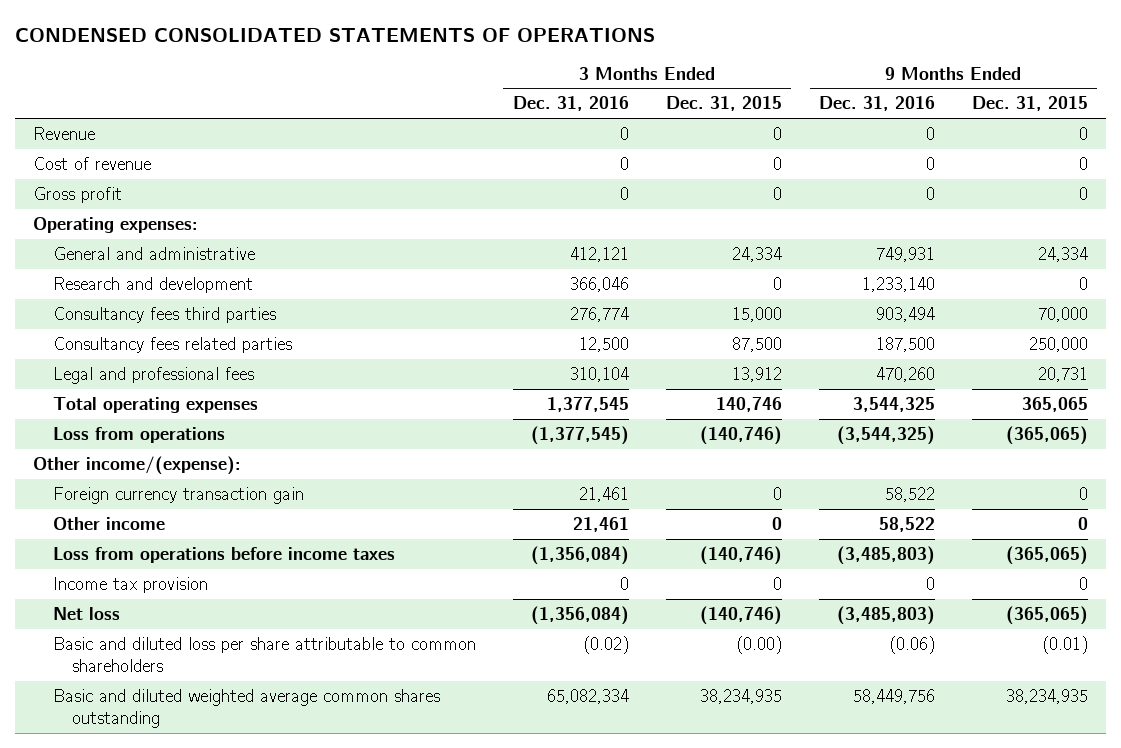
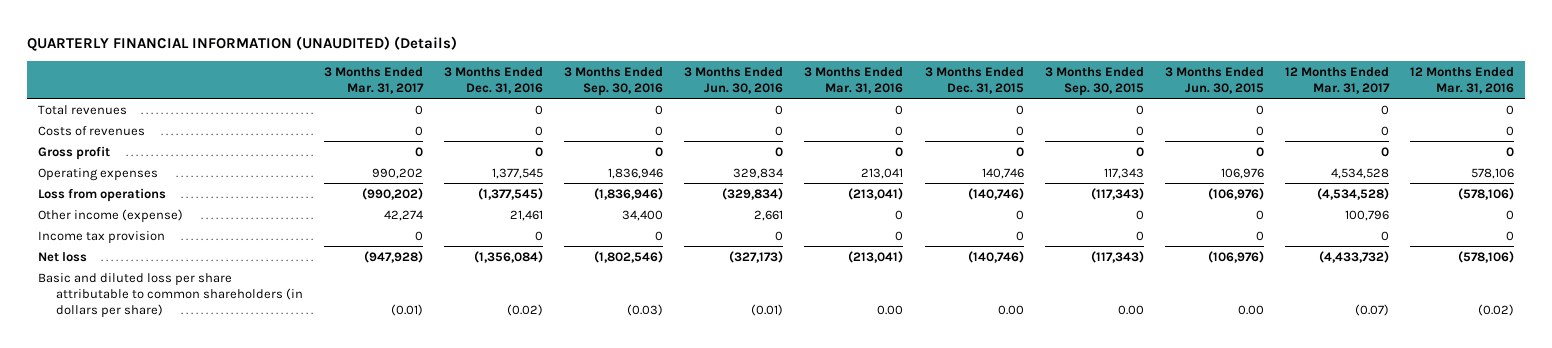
- CONDENSED CONSOLIDATED STATEMENTS OF OPERATIONS
+ QUARTERLY FINANCIAL INFORMATION (UNAUDITED) (Details)
- | 3 Months Ended Dec. 31, 2016 | 3 Months Ended Dec. 31, 2015 | 9 Months Ended Dec. 31, 2016 | 9 Months Ended Dec. 31, 2015
+ | 3 Months Ended Mar. 31, 2017 | 3 Months Ended Dec. 31, 2016 | 3 Months Ended Sep. 30, 2016 | 3 Months Ended Jun. 30, 2016 | 3 Months Ended Mar. 31, 2016 | 3 Months Ended Dec. 31, 2015 | 3 Months Ended Sep. 30, 2015 | 3 Months Ended Jun. 30, 2015 | 12 Months Ended Mar. 31, 2017 | 12 Months Ended Mar. 31, 2016
- Revenue | 0 | 0 | 0 | 0
- Cost of revenue | 0 | 0 | 0 | 0
+ Total revenues | 0 | 0 | 0 | 0 | 0 | 0 | 0 | 0 | 0 | 0
+ Costs of revenues | 0 | 0 | 0 | 0 | 0 | 0 | 0 | 0 | 0 | 0
- Operating expenses:
- General and administrative | 412,121 | 24,334 | 749,931 | 24,334
- Research and development | 366,046 | 0 | 1,233,140 | 0
- Consultancy fees third parties | 276,774 | 15,000 | 903,494 | 70,000
- Consultancy fees related parties | 12,500 | 87,500 | 187,500 | 250,000
- Legal and professional fees | 310,104 | 13,912 | 470,260 | 20,731
- Total operating expenses | 1,377,545 | 140,746 | 3,544,325 | 365,065
+ Operating expenses | 990,202 | 1,377,545 | 1,836,946 | 329,834 | 213,041 | 140,746 | 117,343 | 106,976 | 4,534,528 | 578,106
- Other income/(expense):
- Foreign currency transaction gain | 21,461 | 0 | 58,522 | 0
- Other income | 21,461 | 0 | 58,522 | 0
- Loss from operations before income taxes | (1,356,084) | (140,746) | (3,485,803) | (365,065)
+ Other income (expense) | 42,274 | 21,461 | 34,400 | 2,661 | 0 | 0 | 0 | 0 | 100,796 | 0
- Basic and diluted loss per share attributable to common shareholders | (0.02) | (0.00) | (0.06) | (0.01)
- Basic and diluted weighted average common shares outstanding | 65,082,334 | 38,234,935 | 58,449,756 | 38,234,935
+ Basic and diluted loss per share attributable to common shareholders (in dollars per share) | (0.01) | (0.02) | (0.03) | (0.01) | 0.00 | 0.00 | 0.00 | 0.00 | (0.07) | (0.02)

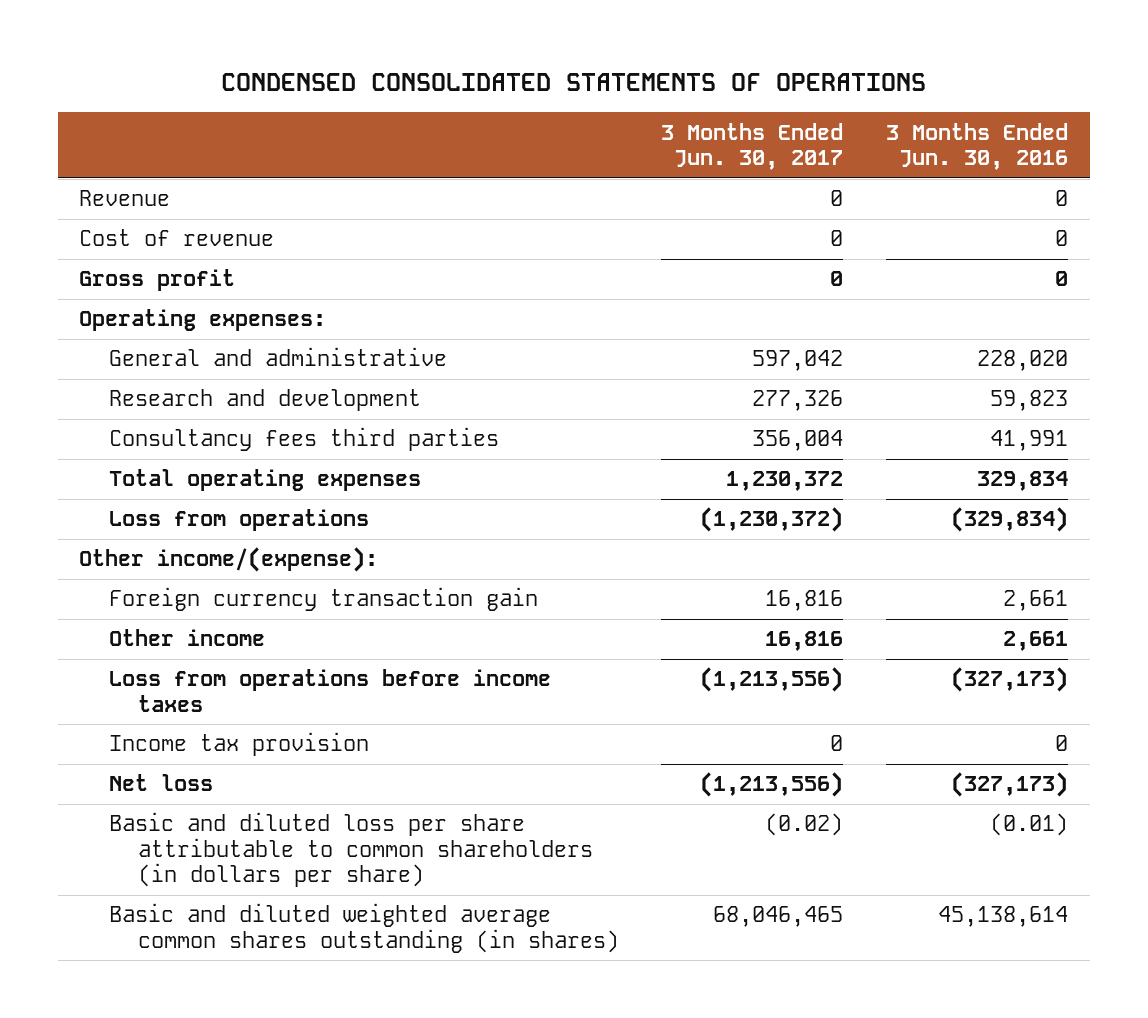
- QUARTERLY FINANCIAL INFORMATION (UNAUDITED) (Details)
+ CONDENSED CONSOLIDATED STATEMENTS OF OPERATIONS
- | 3 Months Ended Mar. 31, 2017 | 3 Months Ended Dec. 31, 2016 | 3 Months Ended Sep. 30, 2016 | 3 Months Ended Jun. 30, 2016 | 3 Months Ended Mar. 31, 2016 | 3 Months Ended Dec. 31, 2015 | 3 Months Ended Sep. 30, 2015 | 3 Months Ended Jun. 30, 2015 | 12 Months Ended Mar. 31, 2017 | 12 Months Ended Mar. 31, 2016
+ | 3 Months Ended Jun. 30, 2017 | 3 Months Ended Jun. 30, 2016
- Total revenues | 0 | 0 | 0 | 0 | 0 | 0 | 0 | 0 | 0 | 0
- Costs of revenues | 0 | 0 | 0 | 0 | 0 | 0 | 0 | 0 | 0 | 0
+ Revenue | 0 | 0
+ Cost of revenue | 0 | 0
- Operating expenses | 990,202 | 1,377,545 | 1,836,946 | 329,834 | 213,041 | 140,746 | 117,343 | 106,976 | 4,534,528 | 578,106
+ Operating expenses:
+ General and administrative | 597,042 | 228,020
+ Research and development | 277,326 | 59,823
+ Consultancy fees third parties | 356,004 | 41,991
+ Total operating expenses | 1,230,372 | 329,834
- Other income (expense) | 42,274 | 21,461 | 34,400 | 2,661 | 0 | 0 | 0 | 0 | 100,796 | 0
+ Other income/(expense):
+ Foreign currency transaction gain | 16,816 | 2,661
+ Other income | 16,816 | 2,661
+ Loss from operations before income taxes | (1,213,556) | (327,173)
+ Basic and diluted weighted average common shares outstanding (in shares) | 68,046,465 | 45,138,614

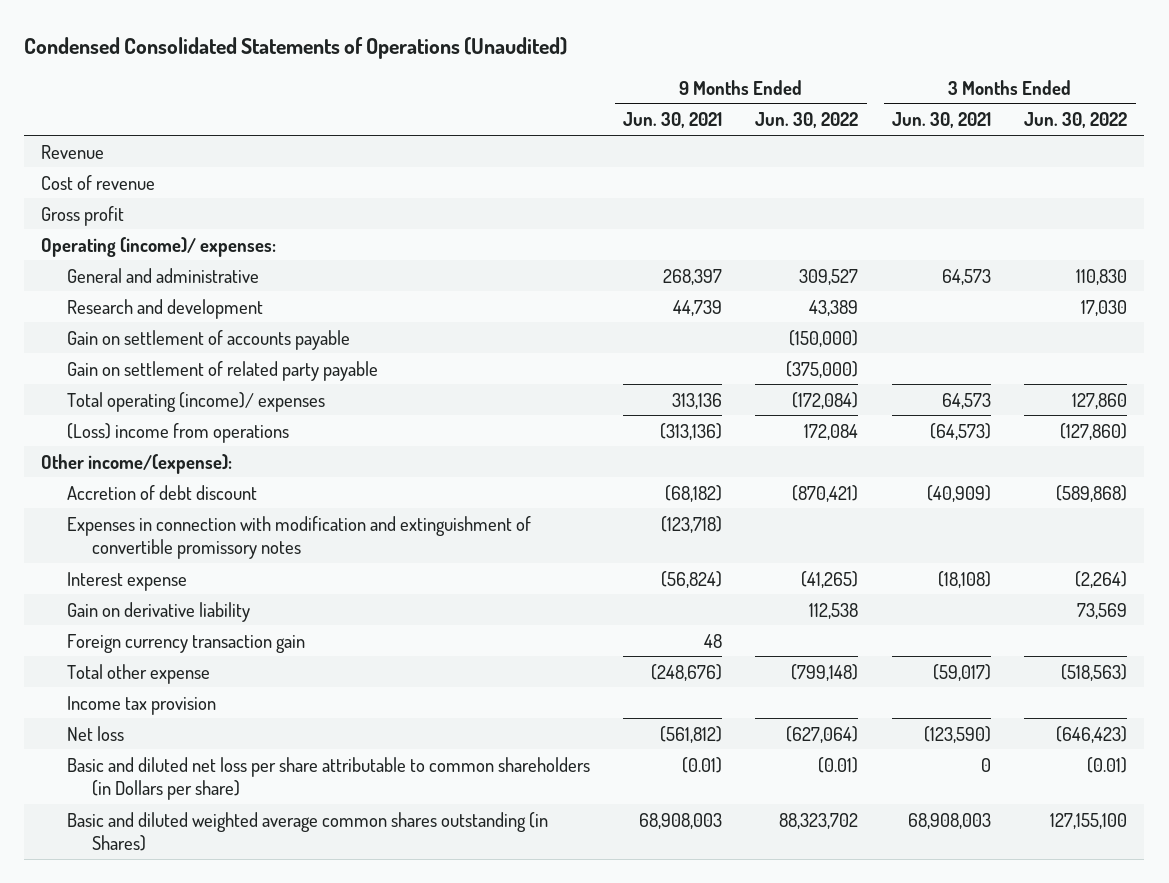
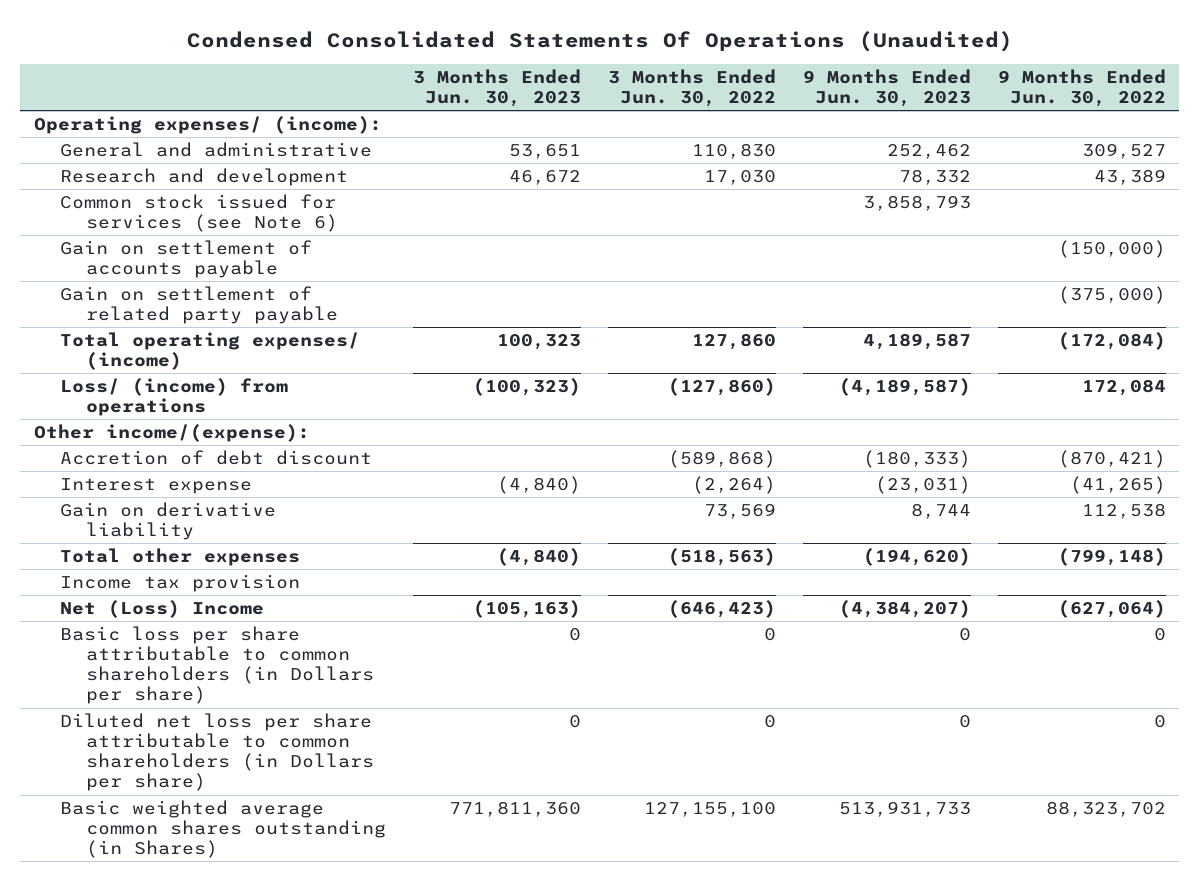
- Condensed Consolidated Statements of Operations (Unaudited)
+ Condensed Consolidated Statements Of Operations (Unaudited)
- | 9 Months Ended Jun. 30, 2021 | 9 Months Ended Jun. 30, 2022 | 3 Months Ended Jun. 30, 2021 | 3 Months Ended Jun. 30, 2022
+ | 3 Months Ended Jun. 30, 2023 | 3 Months Ended Jun. 30, 2022 | 9 Months Ended Jun. 30, 2023 | 9 Months Ended Jun. 30, 2022
- Revenue
- Cost of revenue
- Gross profit
- Operating (income)/ expenses:
+ Operating expenses/ (income):
+ Common stock issued for services (see Note 6) | | | 3,858,793 |
- Total operating (income)/ expenses | 313,136 | (172,084) | 64,573 | 127,860
- (Loss) income from operations | (313,136) | 172,084 | (64,573) | (127,860)
+ Total operating expenses/ (income) | 100,323 | 127,860 | 4,189,587 | (172,084)
+ Loss/ (income) from operations | (100,323) | (127,860) | (4,189,587) | 172,084
- Expenses in connection with modification and extinguishment of convertible promissory notes | (123,718) | | |
- Foreign currency transaction gain | 48 | | |
- Total other expense | (248,676) | (799,148) | (59,017) | (518,563)
+ Total other expenses | (4,840) | (518,563) | (194,620) | (799,148)
- Net loss | (561,812) | (627,064) | (123,590) | (646,423)
- Basic and diluted net loss per share attributable to common shareholders (in Dollars per share) | (0.01) | (0.01) | 0 | (0.01)
- Basic and diluted weighted average common shares outstanding (in Shares) | 68,908,003 | 88,323,702 | 68,908,003 | 127,155,100
+ Net (Loss) Income | (105,163) | (646,423) | (4,384,207) | (627,064)
+ Basic loss per share attributable to common shareholders (in Dollars per share) | 0 | 0 | 0 | 0
+ Diluted net loss per share attributable to common shareholders (in Dollars per share) | 0 | 0 | 0 | 0
+ Basic weighted average common shares outstanding (in Shares) | 771,811,360 | 127,155,100 | 513,931,733 | 88,323,702

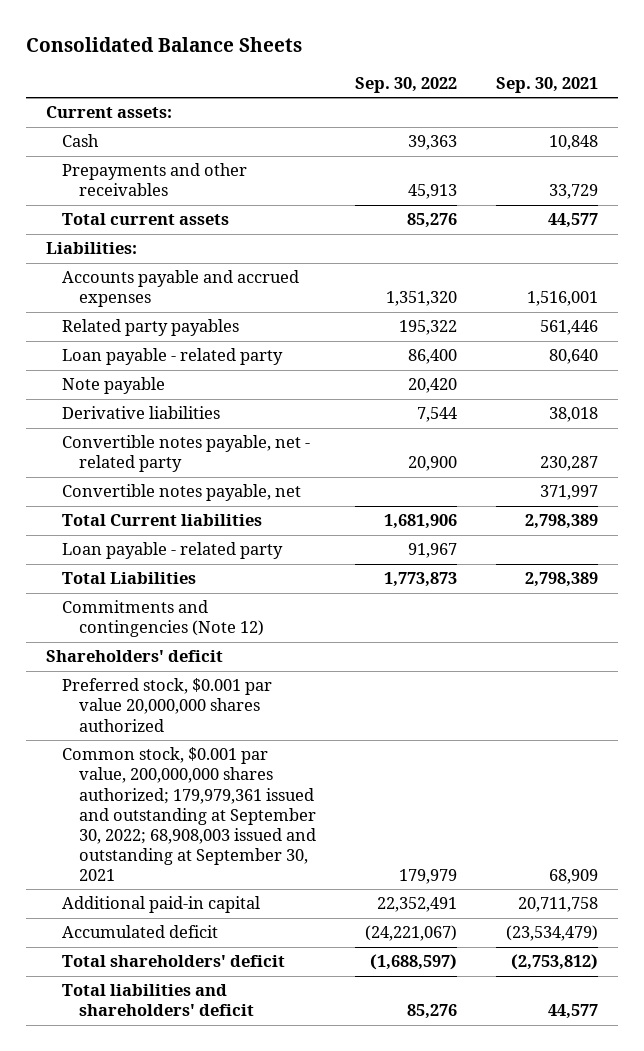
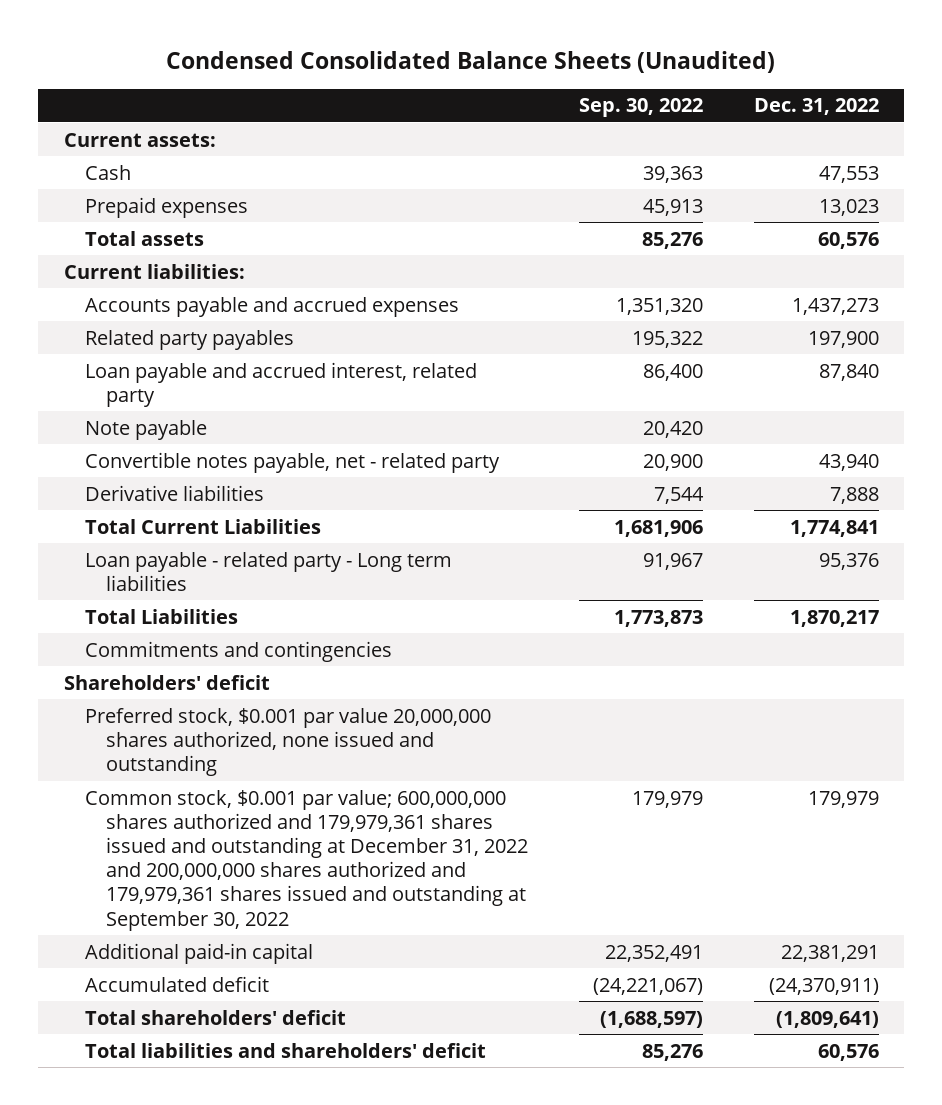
- Consolidated Balance Sheets
+ Condensed Consolidated Balance Sheets (Unaudited)
- | Sep. 30, 2022 | Sep. 30, 2021
+ | Sep. 30, 2022 | Dec. 31, 2022
- Prepayments and other receivables | 45,913 | 33,729
- Total current assets | 85,276 | 44,577
- Liabilities:
+ Prepaid expenses | 45,913 | 13,023
+ Total assets | 85,276 | 60,576
+ Current liabilities:
- Loan payable - related party | 86,400 | 80,640
+ Loan payable and accrued interest, related party | 86,400 | 87,840
- Convertible notes payable, net | | 371,997
- Total Current liabilities | 1,681,906 | 2,798,389
- Loan payable - related party | 91,967 |
moved down: Derivative liabilities | 7,544 | 7,888
+ Total Current Liabilities | 1,681,906 | 1,774,841
+ Loan payable - related party - Long term liabilities | 91,967 | 95,376
- Commitments and contingencies (Note 12)
+ Commitments and contingencies
- Preferred stock, $0.001 par value 20,000,000 shares authorized
- Common stock, $0.001 par value, 200,000,000 shares authorized; 179,979,361 issued and outstanding at September 30, 2022; 68,908,003 issued and outstanding at September 30, 2021 | 179,979 | 68,909
+ Preferred stock, $0.001 par value 20,000,000 shares authorized, none issued and outstanding
+ Common stock, $0.001 par value; 600,000,000 shares authorized and 179,979,361 shares issued and outstanding at December 31, 2022 and 200,000,000 shares authorized and 179,979,361 shares issued and outstanding at September 30, 2022 | 179,979 | 179,979

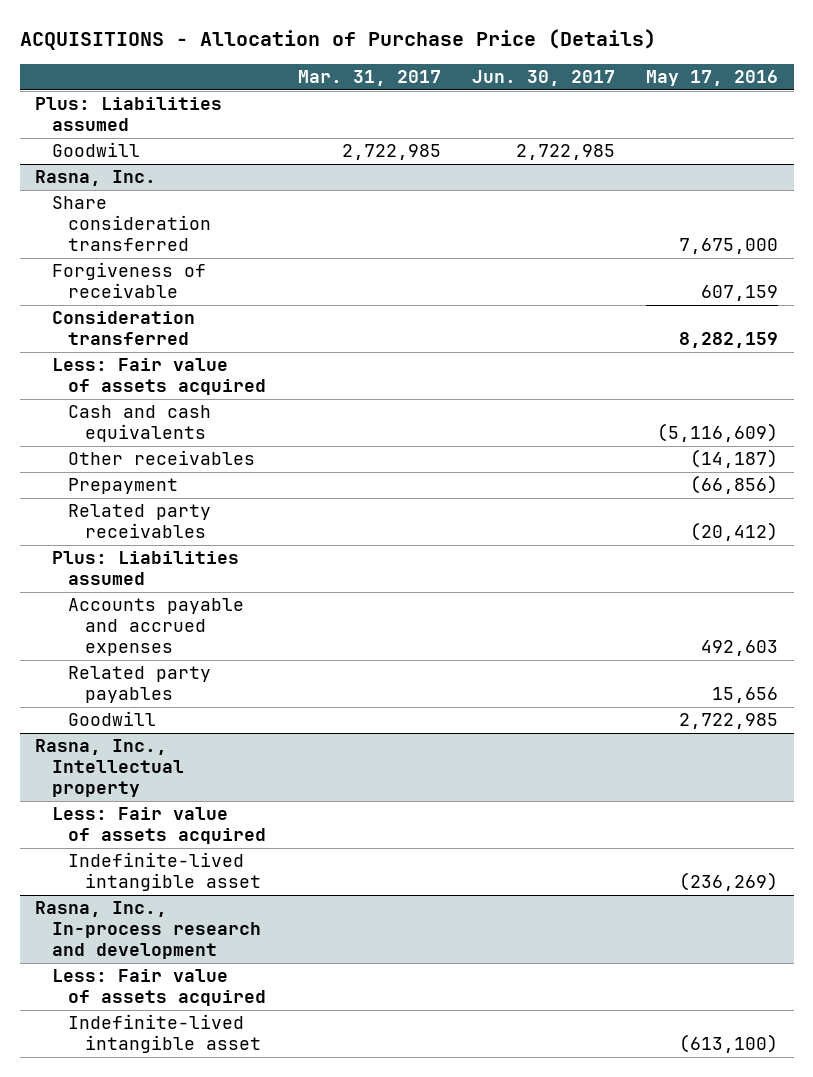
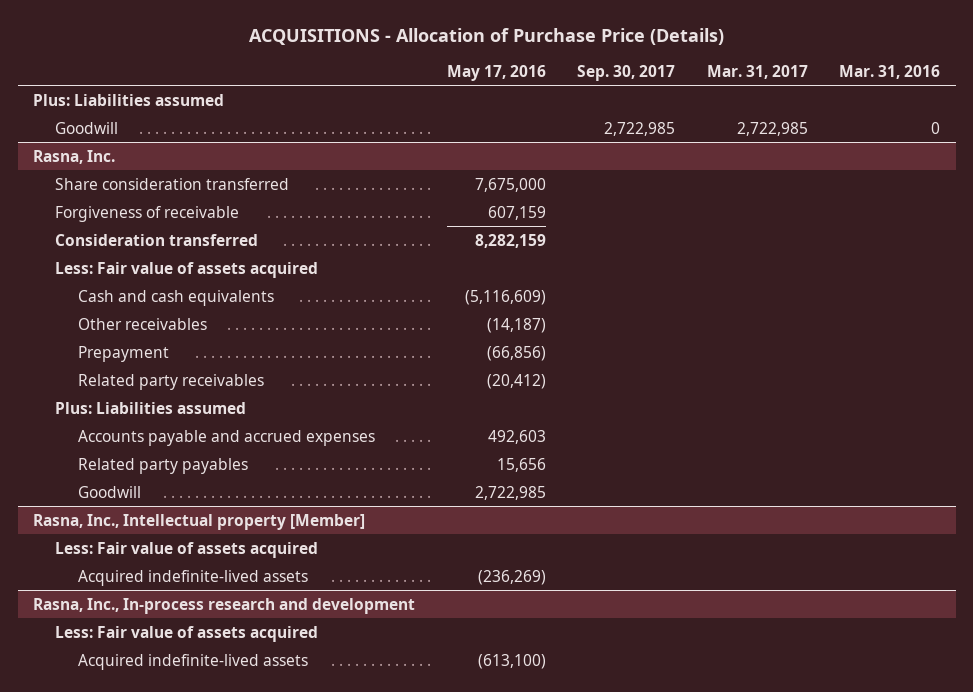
- | Mar. 31, 2017 | Jun. 30, 2017 | May 17, 2016
+ | May 17, 2016 | Sep. 30, 2017 | Mar. 31, 2017 | Mar. 31, 2016
- Rasna, Inc., Intellectual property
+ Rasna, Inc., Intellectual property [Member]
- Indefinite-lived intangible asset | | | (236,269)
+ Acquired indefinite-lived assets | (236,269) | | |
@ Rasna, Inc., In-process research and development
- Indefinite-lived intangible asset | | | (613,100)
+ Acquired indefinite-lived assets | (613,100) | | |

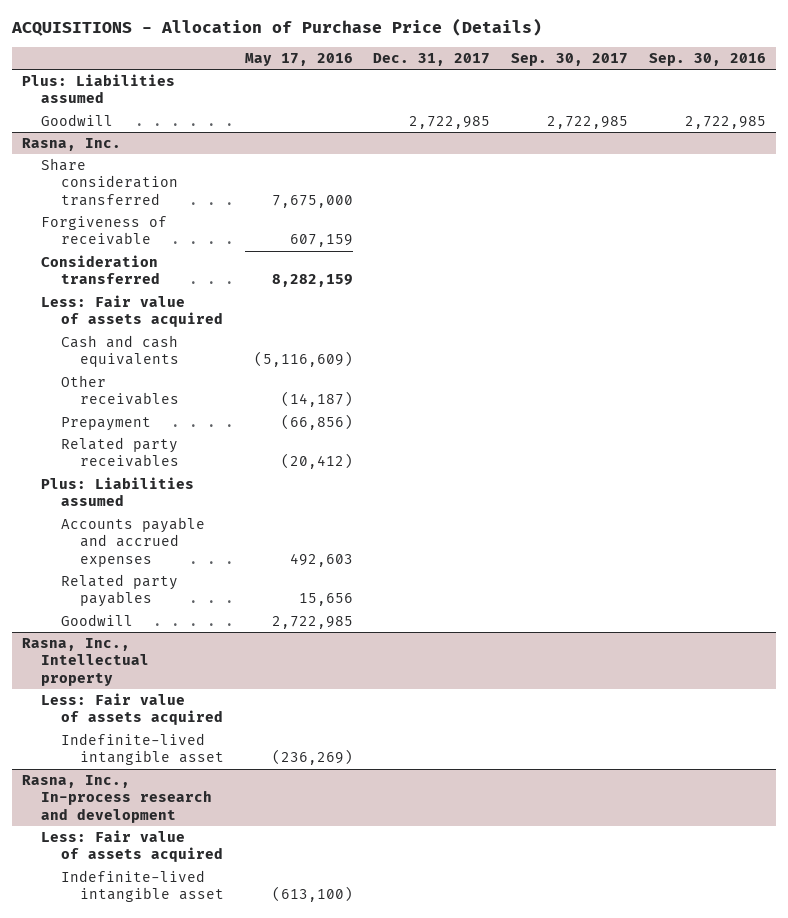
- | May 17, 2016 | Sep. 30, 2017 | Mar. 31, 2017 | Mar. 31, 2016
+ | May 17, 2016 | Dec. 31, 2017 | Sep. 30, 2017 | Sep. 30, 2016
- Rasna, Inc., Intellectual property [Member]
+ Rasna, Inc., Intellectual property
- Acquired indefinite-lived assets | (236,269) | | |
+ Indefinite-lived intangible asset | (236,269) | | |
@ Rasna, Inc., In-process research and development
- Acquired indefinite-lived assets | (613,100) | | |
+ Indefinite-lived intangible asset | (613,100) | | |

